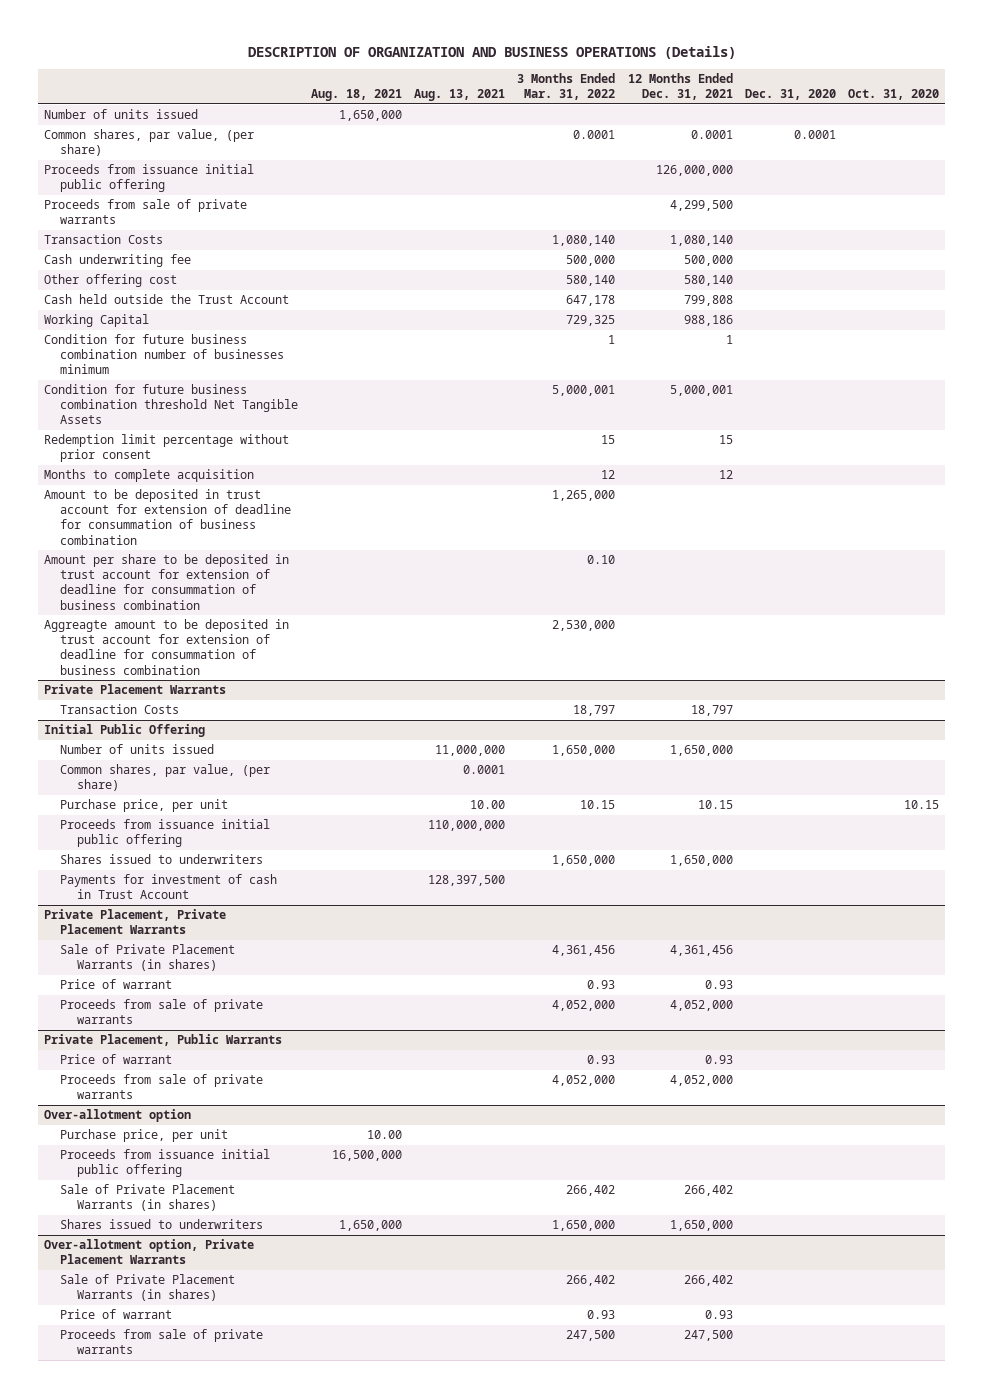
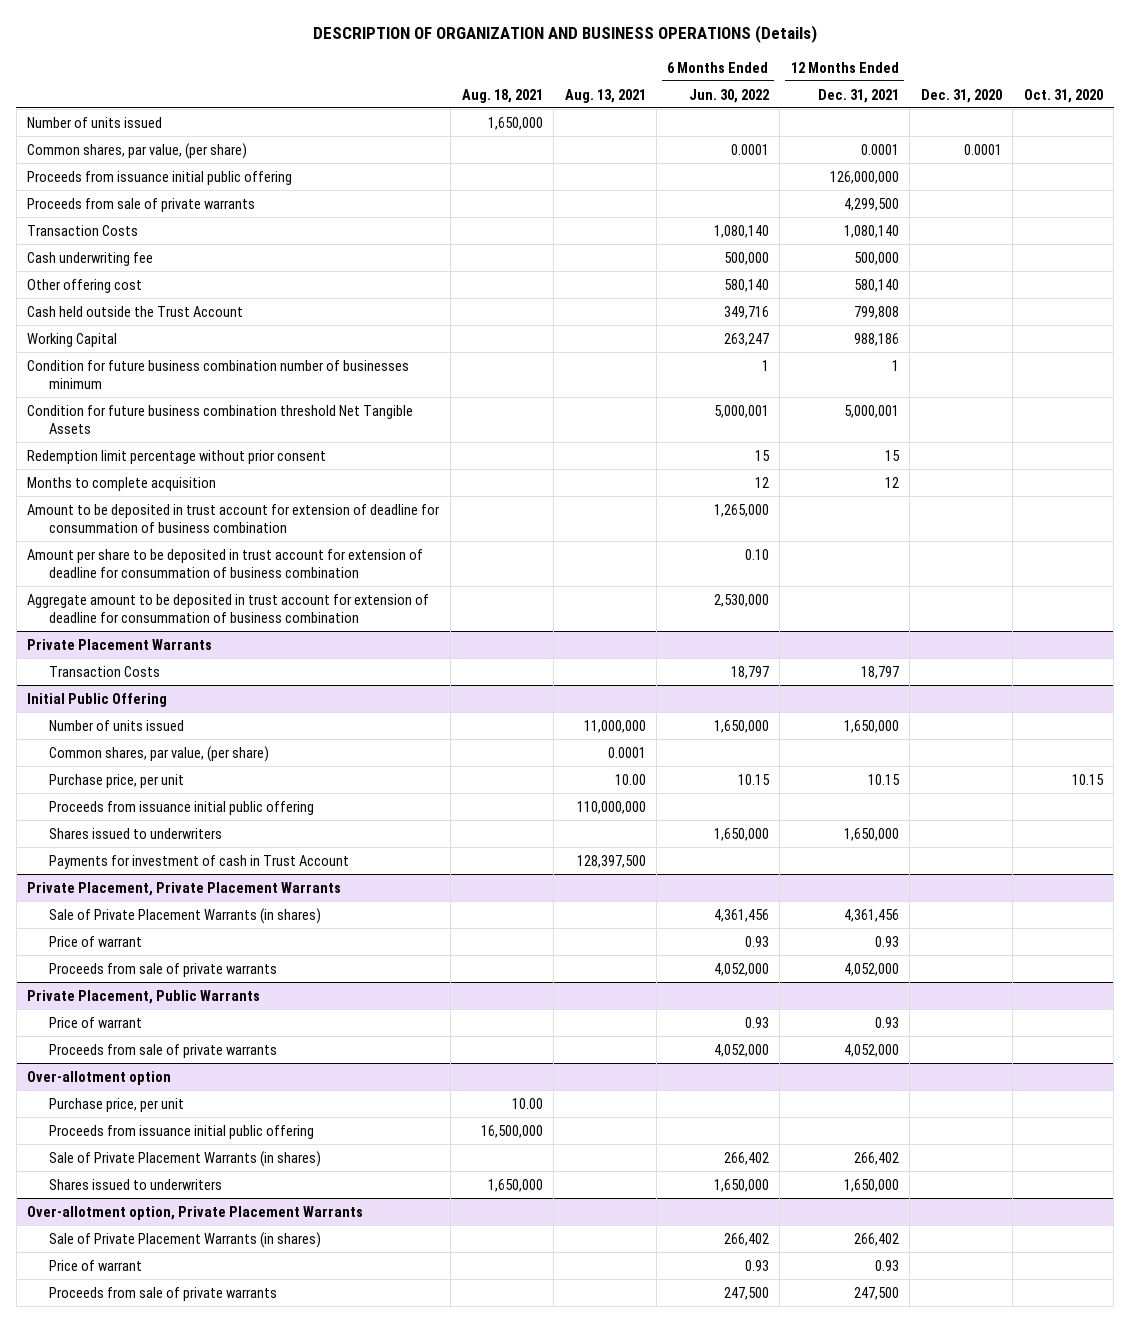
- | Aug. 18, 2021 | Aug. 13, 2021 | 3 Months Ended Mar. 31, 2022 | 12 Months Ended Dec. 31, 2021 | Dec. 31, 2020 | Oct. 31, 2020
+ | Aug. 18, 2021 | Aug. 13, 2021 | 6 Months Ended Jun. 30, 2022 | 12 Months Ended Dec. 31, 2021 | Dec. 31, 2020 | Oct. 31, 2020
- Aggreagte amount to be deposited in trust account for extension of deadline for consummation of business combination | | | 2,530,000 | | |
+ Aggregate amount to be deposited in trust account for extension of deadline for consummation of business combination | | | 2,530,000 | | |

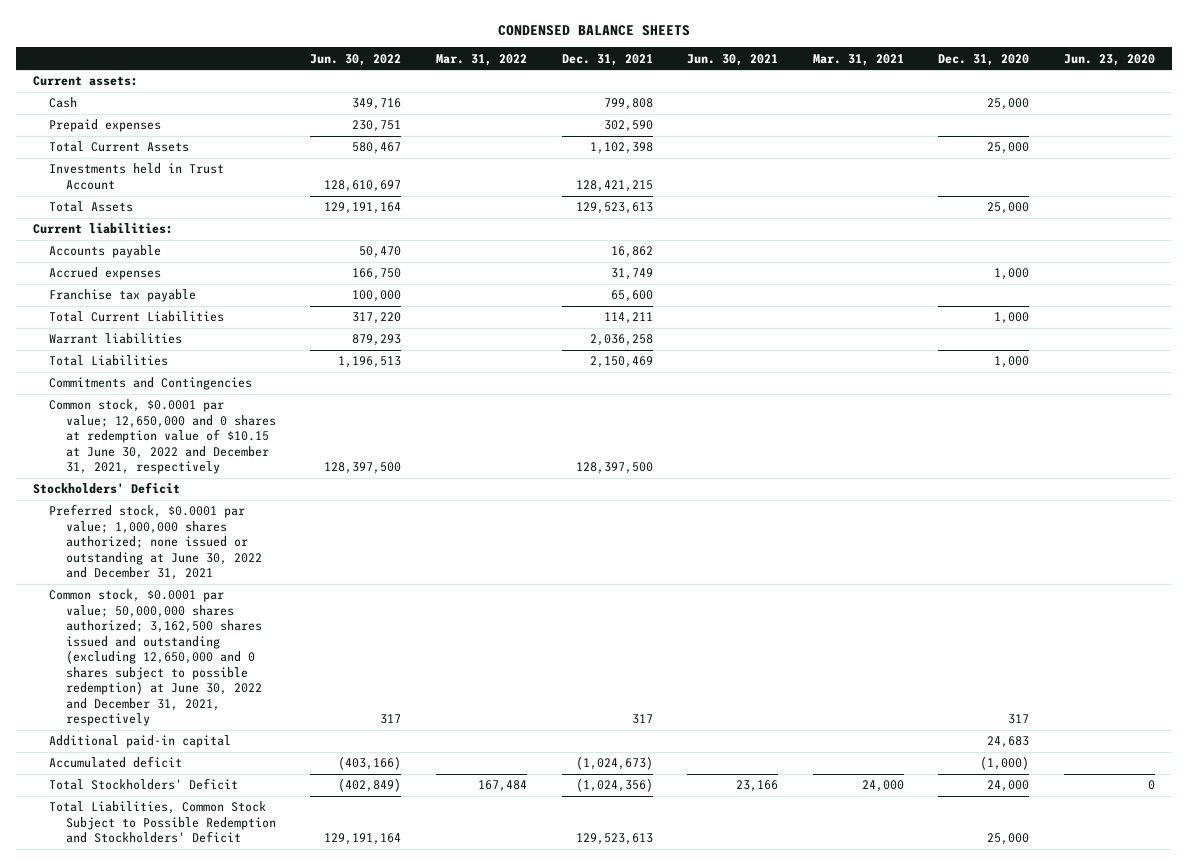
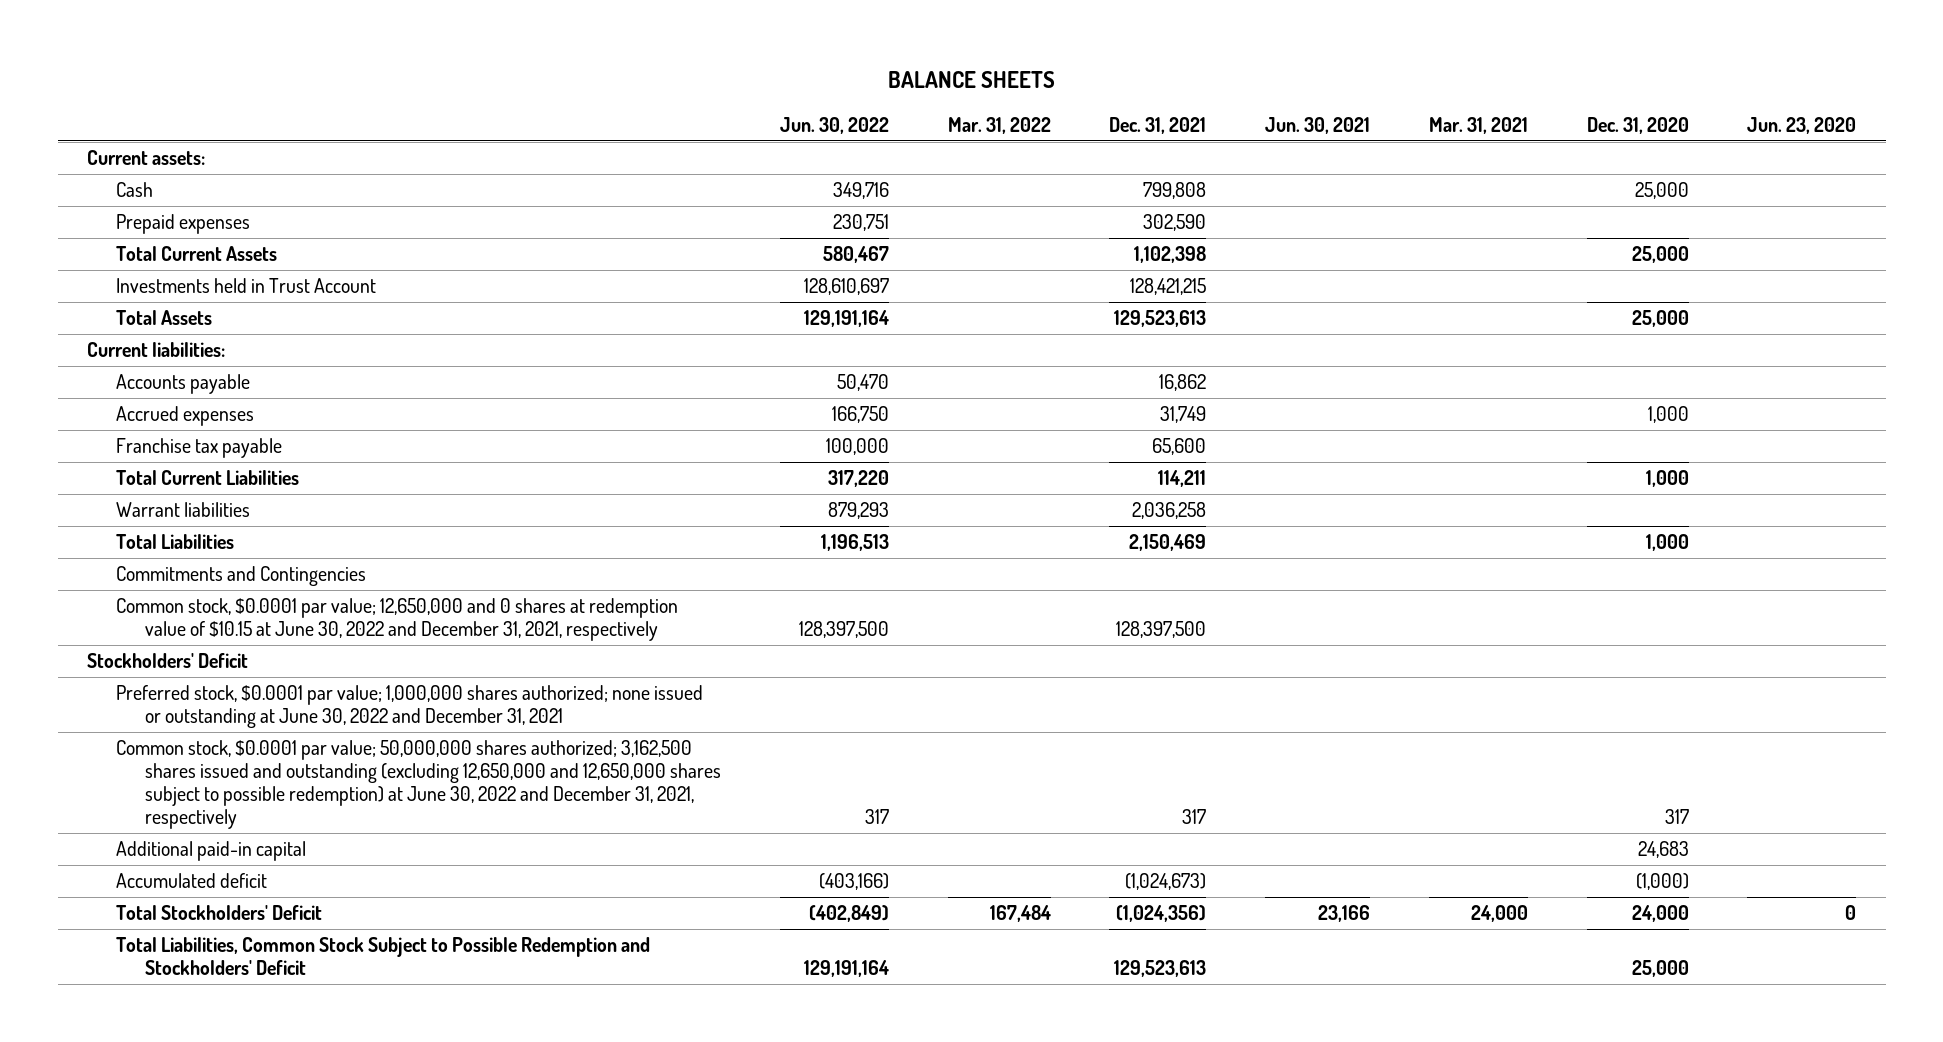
- CONDENSED BALANCE SHEETS
+ BALANCE SHEETS
- Common stock, $0.0001 par value; 50,000,000 shares authorized; 3,162,500 shares issued and outstanding (excluding 12,650,000 and 0 shares subject to possible redemption) at June 30, 2022 and December 31, 2021, respectively | 317 | | 317 | | | 317 |
+ Common stock, $0.0001 par value; 50,000,000 shares authorized; 3,162,500 shares issued and outstanding (excluding 12,650,000 and 12,650,000 shares subject to possible redemption) at June 30, 2022 and December 31, 2021, respectively | 317 | | 317 | | | 317 |

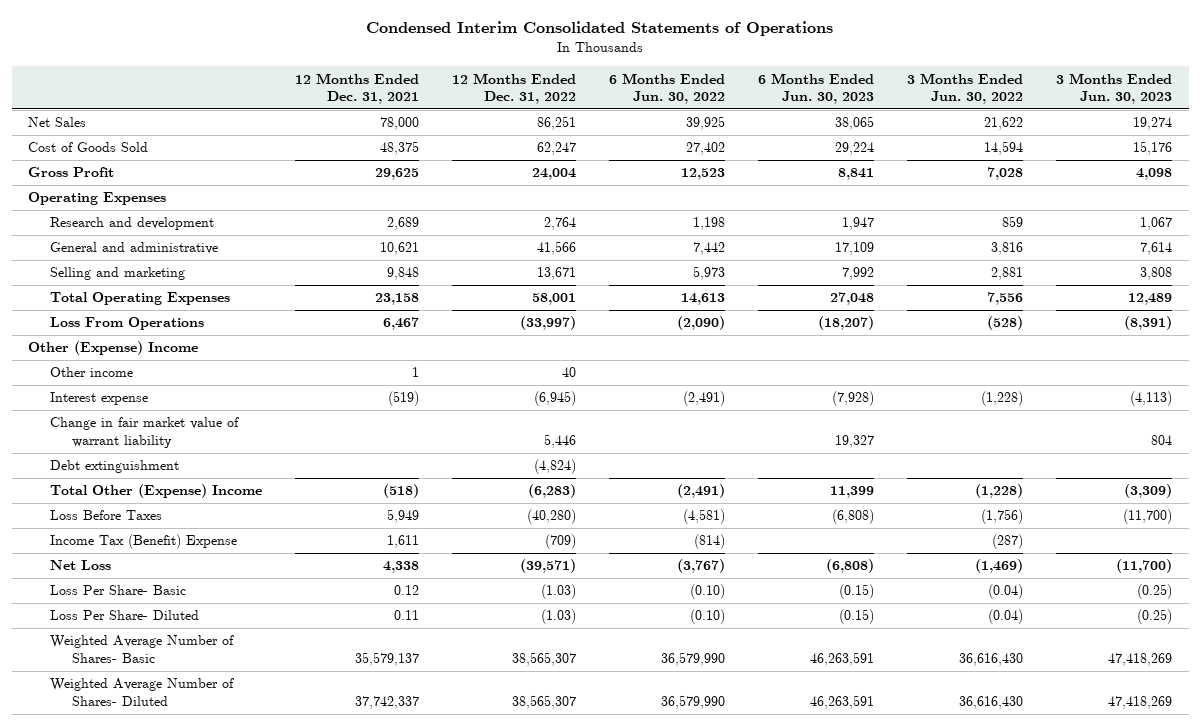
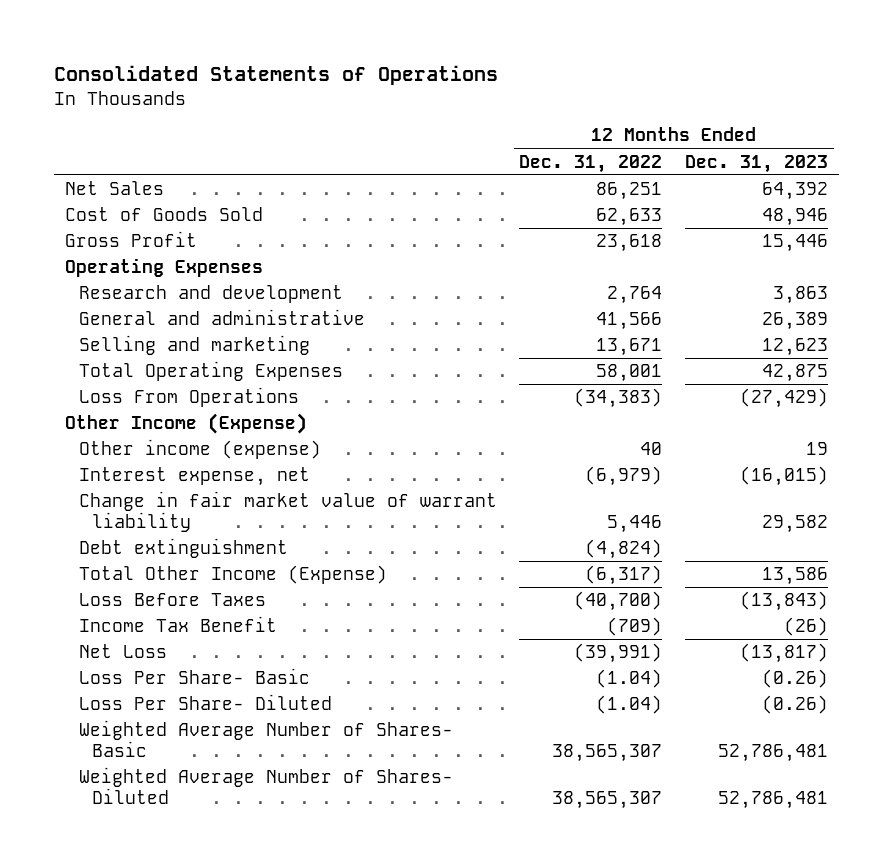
- Condensed Interim Consolidated Statements of Operations
+ Consolidated Statements of Operations
- | 12 Months Ended Dec. 31, 2021 | 12 Months Ended Dec. 31, 2022 | 6 Months Ended Jun. 30, 2022 | 6 Months Ended Jun. 30, 2023 | 3 Months Ended Jun. 30, 2022 | 3 Months Ended Jun. 30, 2023
+ | 12 Months Ended Dec. 31, 2022 | 12 Months Ended Dec. 31, 2023
- Cost of Goods Sold | 48,375 | 62,247 | 27,402 | 29,224 | 14,594 | 15,176
- Gross Profit | 29,625 | 24,004 | 12,523 | 8,841 | 7,028 | 4,098
+ Cost of Goods Sold | 62,633 | 48,946
+ Gross Profit | 23,618 | 15,446
- Loss From Operations | 6,467 | (33,997) | (2,090) | (18,207) | (528) | (8,391)
- Other (Expense) Income
- Other income | 1 | 40 | | | |
- Interest expense | (519) | (6,945) | (2,491) | (7,928) | (1,228) | (4,113)
+ Loss From Operations | (34,383) | (27,429)
+ Other Income (Expense)
+ Other income (expense) | 40 | 19
+ Interest expense, net | (6,979) | (16,015)
- Total Other (Expense) Income | (518) | (6,283) | (2,491) | 11,399 | (1,228) | (3,309)
- Loss Before Taxes | 5,949 | (40,280) | (4,581) | (6,808) | (1,756) | (11,700)
- Income Tax (Benefit) Expense | 1,611 | (709) | (814) | | (287) |
- Net Loss | 4,338 | (39,571) | (3,767) | (6,808) | (1,469) | (11,700)
- Loss Per Share- Basic | 0.12 | (1.03) | (0.10) | (0.15) | (0.04) | (0.25)
- Loss Per Share- Diluted | 0.11 | (1.03) | (0.10) | (0.15) | (0.04) | (0.25)
+ Total Other Income (Expense) | (6,317) | 13,586
+ Loss Before Taxes | (40,700) | (13,843)
+ Income Tax Benefit | (709) | (26)
+ Net Loss | (39,991) | (13,817)
+ Loss Per Share- Basic | (1.04) | (0.26)
+ Loss Per Share- Diluted | (1.04) | (0.26)

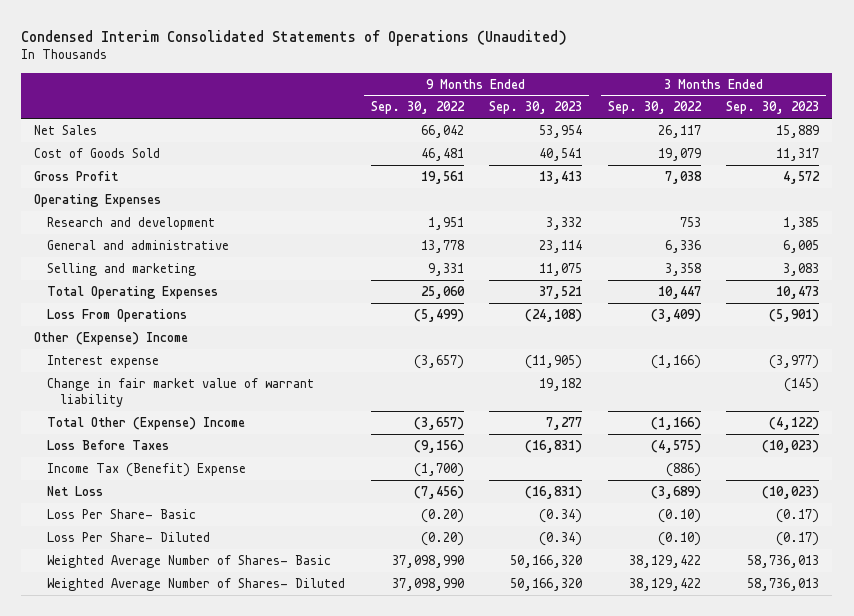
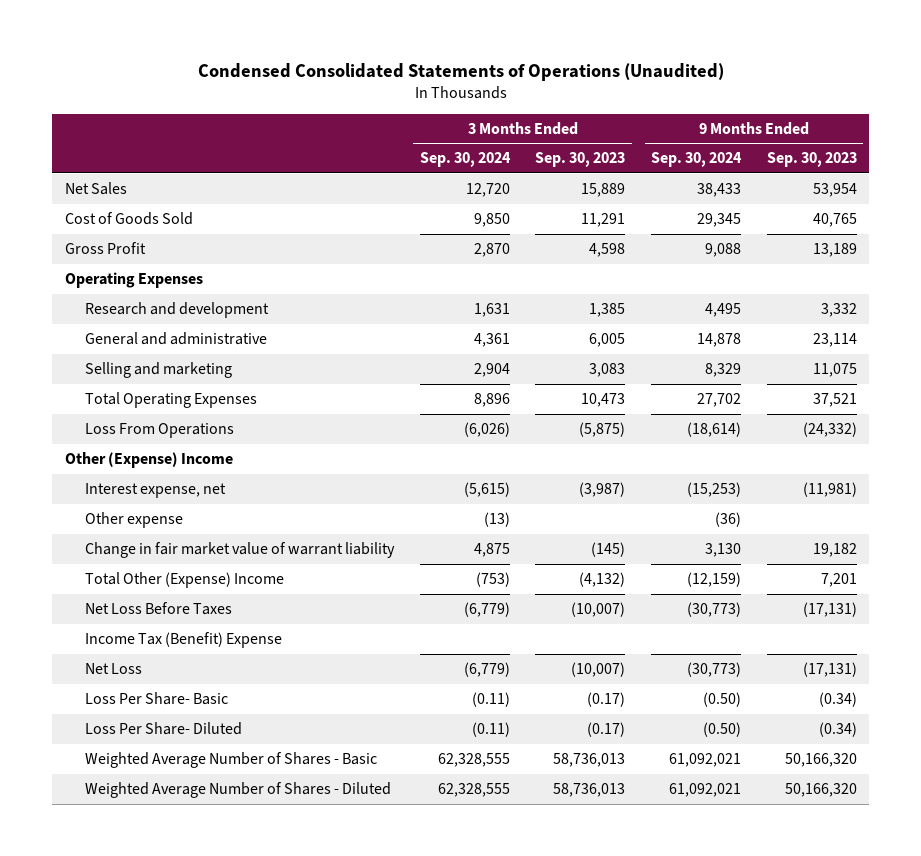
- Condensed Interim Consolidated Statements of Operations (Unaudited)
+ Condensed Consolidated Statements of Operations (Unaudited)
- | 9 Months Ended Sep. 30, 2022 | 9 Months Ended Sep. 30, 2023 | 3 Months Ended Sep. 30, 2022 | 3 Months Ended Sep. 30, 2023
+ | 3 Months Ended Sep. 30, 2024 | 3 Months Ended Sep. 30, 2023 | 9 Months Ended Sep. 30, 2024 | 9 Months Ended Sep. 30, 2023
- Cost of Goods Sold | 46,481 | 40,541 | 19,079 | 11,317
- Gross Profit | 19,561 | 13,413 | 7,038 | 4,572
+ Cost of Goods Sold | 9,850 | 11,291 | 29,345 | 40,765
+ Gross Profit | 2,870 | 4,598 | 9,088 | 13,189
- Loss From Operations | (5,499) | (24,108) | (3,409) | (5,901)
+ Loss From Operations | (6,026) | (5,875) | (18,614) | (24,332)
- Interest expense | (3,657) | (11,905) | (1,166) | (3,977)
+ Interest expense, net | (5,615) | (3,987) | (15,253) | (11,981)
+ Other expense | (13) | | (36) |
- Total Other (Expense) Income | (3,657) | 7,277 | (1,166) | (4,122)
- Loss Before Taxes | (9,156) | (16,831) | (4,575) | (10,023)
+ Total Other (Expense) Income | (753) | (4,132) | (12,159) | 7,201
+ Net Loss Before Taxes | (6,779) | (10,007) | (30,773) | (17,131)
- Net Loss | (7,456) | (16,831) | (3,689) | (10,023)
+ Net Loss | (6,779) | (10,007) | (30,773) | (17,131)
- Weighted Average Number of Shares- Basic | 37,098,990 | 50,166,320 | 38,129,422 | 58,736,013
- Weighted Average Number of Shares- Diluted | 37,098,990 | 50,166,320 | 38,129,422 | 58,736,013
+ Weighted Average Number of Shares - Basic | 62,328,555 | 58,736,013 | 61,092,021 | 50,166,320
+ Weighted Average Number of Shares - Diluted | 62,328,555 | 58,736,013 | 61,092,021 | 50,166,320

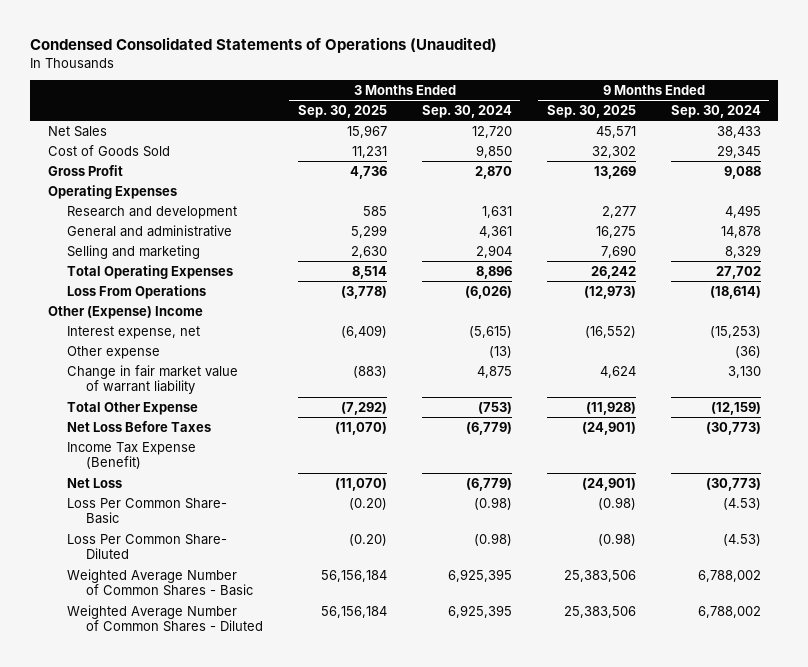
- | 3 Months Ended Sep. 30, 2024 | 3 Months Ended Sep. 30, 2023 | 9 Months Ended Sep. 30, 2024 | 9 Months Ended Sep. 30, 2023
+ | 3 Months Ended Sep. 30, 2025 | 3 Months Ended Sep. 30, 2024 | 9 Months Ended Sep. 30, 2025 | 9 Months Ended Sep. 30, 2024
- Total Other (Expense) Income | (753) | (4,132) | (12,159) | 7,201
+ Total Other Expense | (7,292) | (753) | (11,928) | (12,159)
- Income Tax (Benefit) Expense
+ Income Tax Expense (Benefit)
- Loss Per Share- Basic | (0.11) | (0.17) | (0.50) | (0.34)
- Loss Per Share- Diluted | (0.11) | (0.17) | (0.50) | (0.34)
- Weighted Average Number of Shares - Basic | 62,328,555 | 58,736,013 | 61,092,021 | 50,166,320
- Weighted Average Number of Shares - Diluted | 62,328,555 | 58,736,013 | 61,092,021 | 50,166,320
+ Loss Per Common Share- Basic | (0.20) | (0.98) | (0.98) | (4.53)
+ Loss Per Common Share- Diluted | (0.20) | (0.98) | (0.98) | (4.53)
+ Weighted Average Number of Common Shares - Basic | 56,156,184 | 6,925,395 | 25,383,506 | 6,788,002
+ Weighted Average Number of Common Shares - Diluted | 56,156,184 | 6,925,395 | 25,383,506 | 6,788,002

